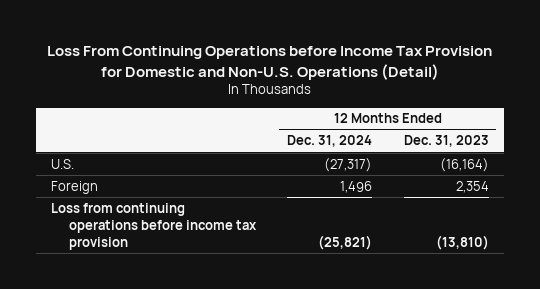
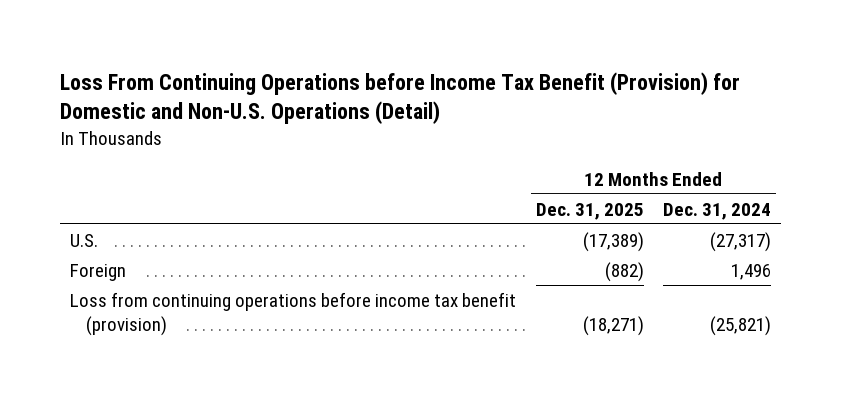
- Loss From Continuing Operations before Income Tax Provision for Domestic and Non-U.S. Operations (Detail)
+ Loss From Continuing Operations before Income Tax Benefit (Provision) for Domestic and Non-U.S. Operations (Detail)
- | 12 Months Ended Dec. 31, 2024 | 12 Months Ended Dec. 31, 2023
+ | 12 Months Ended Dec. 31, 2025 | 12 Months Ended Dec. 31, 2024
- Loss from continuing operations before income tax provision | (25,821) | (13,810)
+ Loss from continuing operations before income tax benefit (provision) | (18,271) | (25,821)

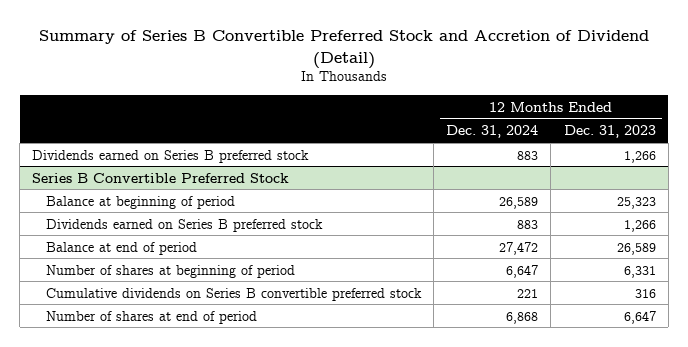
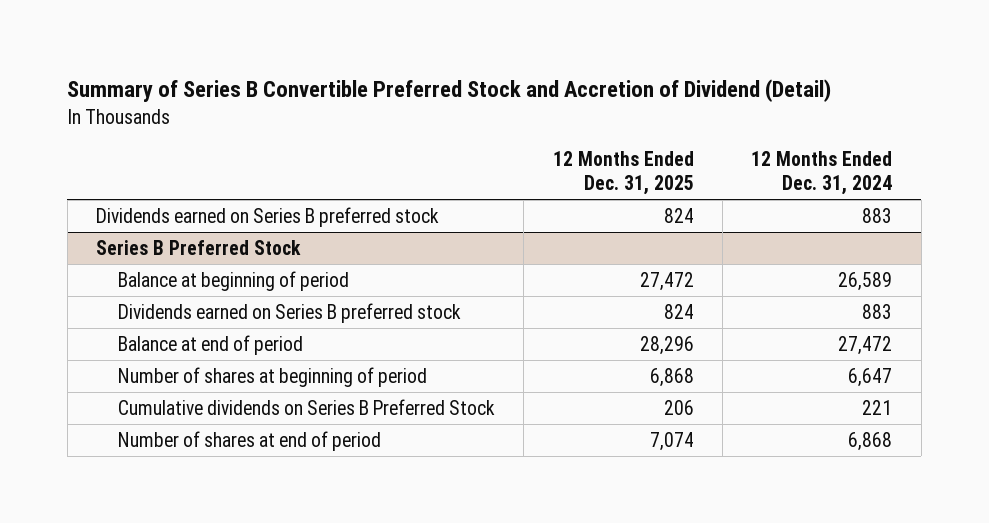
- | 12 Months Ended Dec. 31, 2024 | 12 Months Ended Dec. 31, 2023
+ | 12 Months Ended Dec. 31, 2025 | 12 Months Ended Dec. 31, 2024
- Series B Convertible Preferred Stock
+ Series B Preferred Stock
- Cumulative dividends on Series B convertible preferred stock | 221 | 316
+ Cumulative dividends on Series B Preferred Stock | 206 | 221

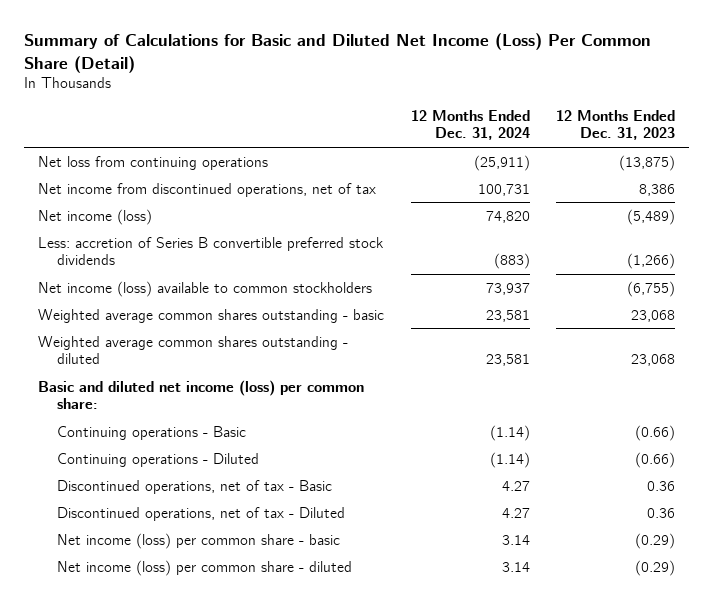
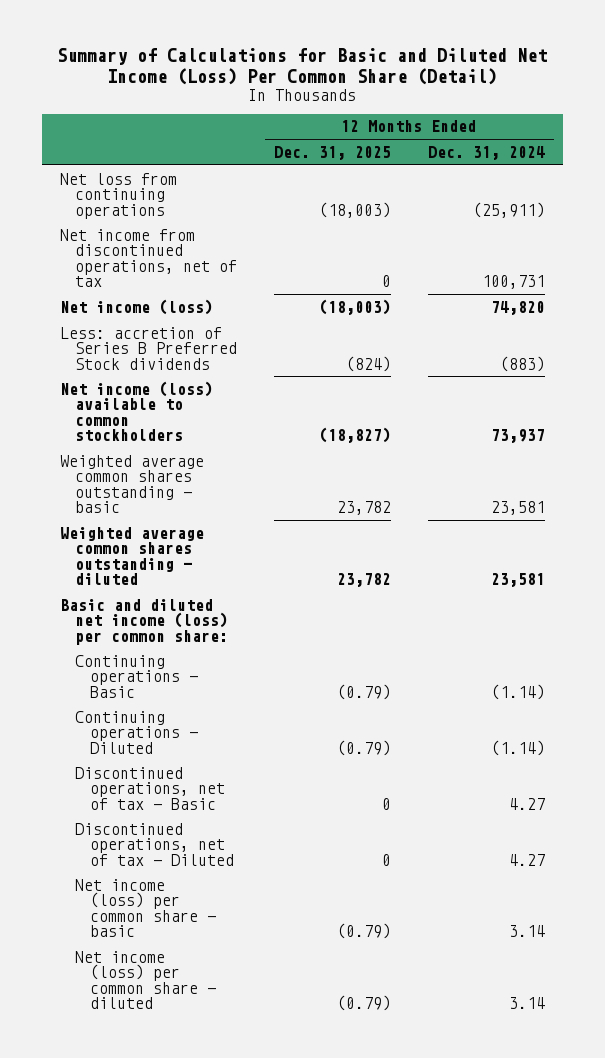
- | 12 Months Ended Dec. 31, 2024 | 12 Months Ended Dec. 31, 2023
+ | 12 Months Ended Dec. 31, 2025 | 12 Months Ended Dec. 31, 2024
- Less: accretion of Series B convertible preferred stock dividends | (883) | (1,266)
+ Less: accretion of Series B Preferred Stock dividends | (824) | (883)

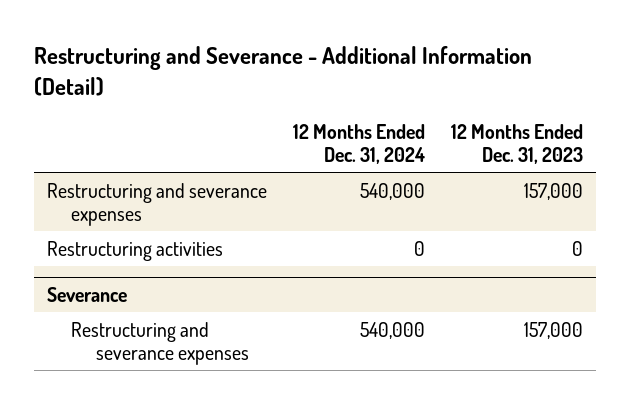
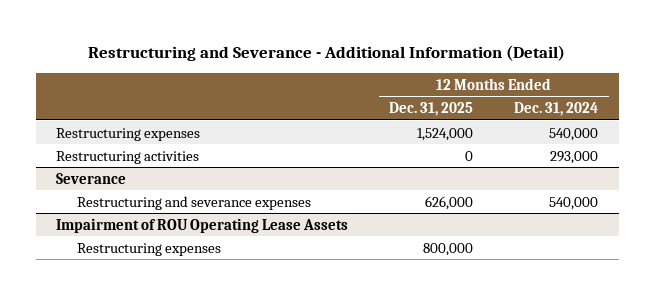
- | 12 Months Ended Dec. 31, 2024 | 12 Months Ended Dec. 31, 2023
+ | 12 Months Ended Dec. 31, 2025 | 12 Months Ended Dec. 31, 2024
- Restructuring and severance expenses | 540,000 | 157,000
- Restructuring activities | 0 | 0
+ Restructuring expenses | 1,524,000 | 540,000
+ Restructuring activities | 0 | 293,000
+ Impairment of ROU Operating Lease Assets
+ Restructuring expenses | 800,000 |

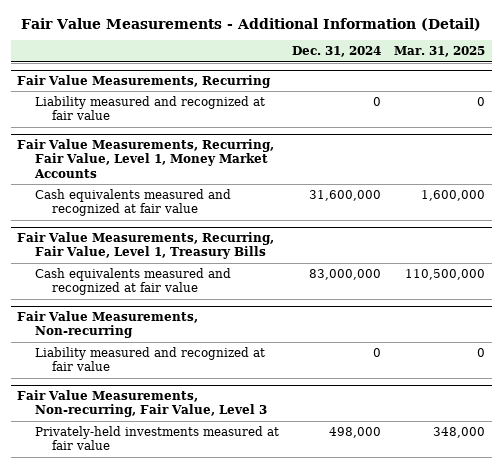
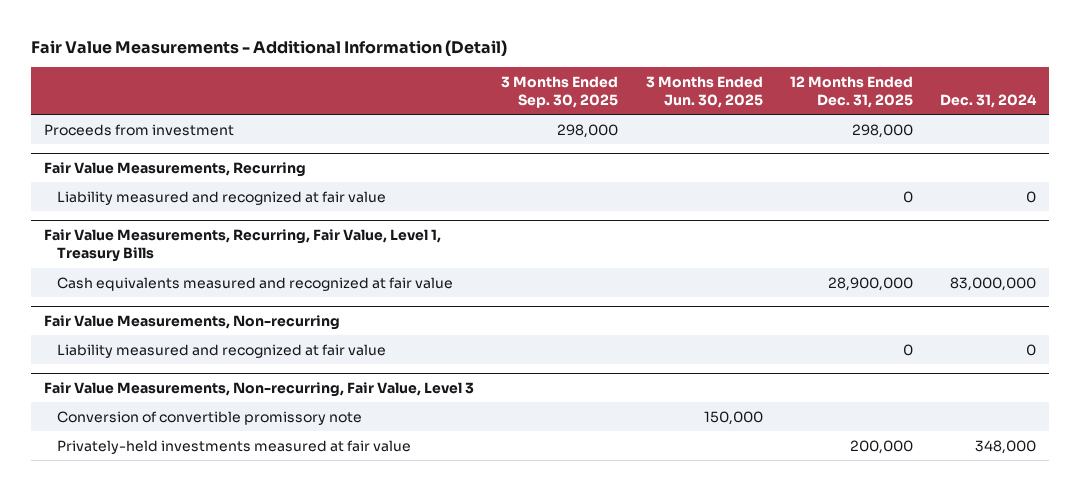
- | Dec. 31, 2024 | Mar. 31, 2025
+ | 3 Months Ended Sep. 30, 2025 | 3 Months Ended Jun. 30, 2025 | 12 Months Ended Dec. 31, 2025 | Dec. 31, 2024
+ Proceeds from investment | 298,000 | | 298,000 |
- Fair Value Measurements, Recurring, Fair Value, Level 1, Money Market Accounts
- Cash equivalents measured and recognized at fair value | 31,600,000 | 1,600,000
@ Fair Value Measurements, Non-recurring, Fair Value, Level 3
- Privately-held investments measured at fair value | 498,000 | 348,000
+ Conversion of convertible promissory note | | 150,000 | |
+ Privately-held investments measured at fair value | | | 200,000 | 348,000

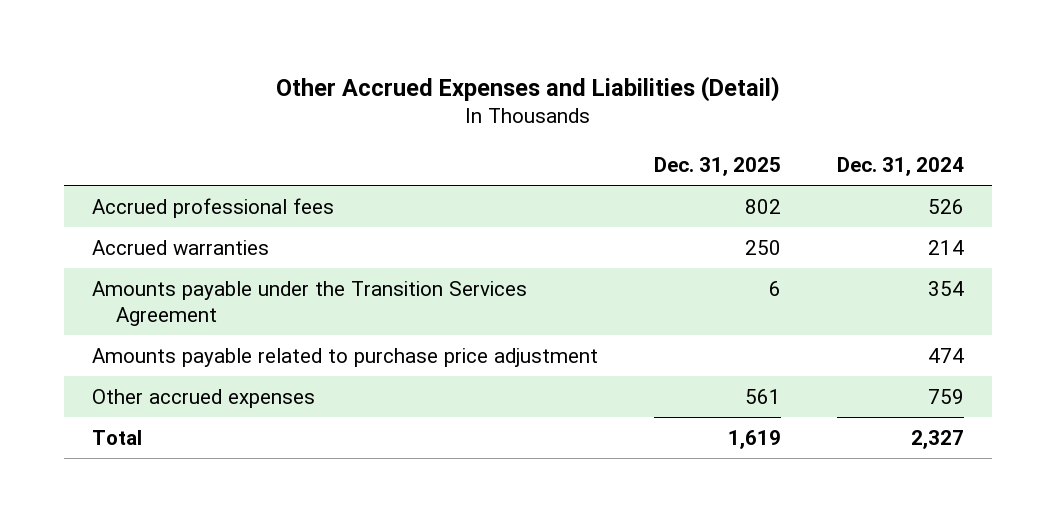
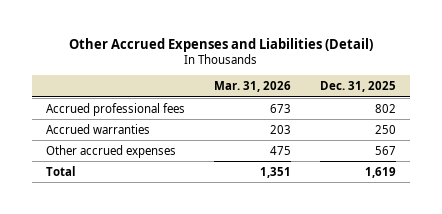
- | Dec. 31, 2025 | Dec. 31, 2024
+ | Mar. 31, 2026 | Dec. 31, 2025
- Amounts payable under the Transition Services Agreement | 6 | 354
- Amounts payable related to purchase price adjustment | | 474
- Other accrued expenses | 561 | 759
+ Other accrued expenses | 475 | 567

